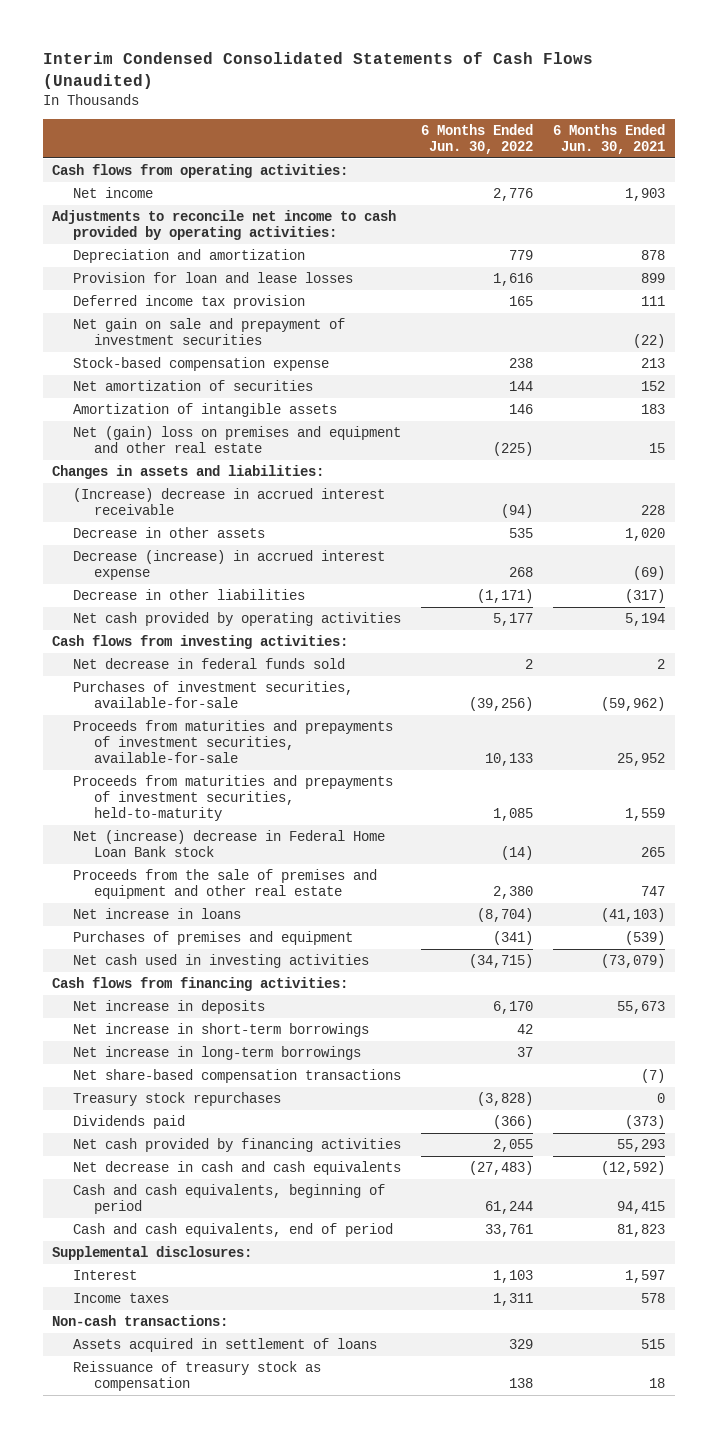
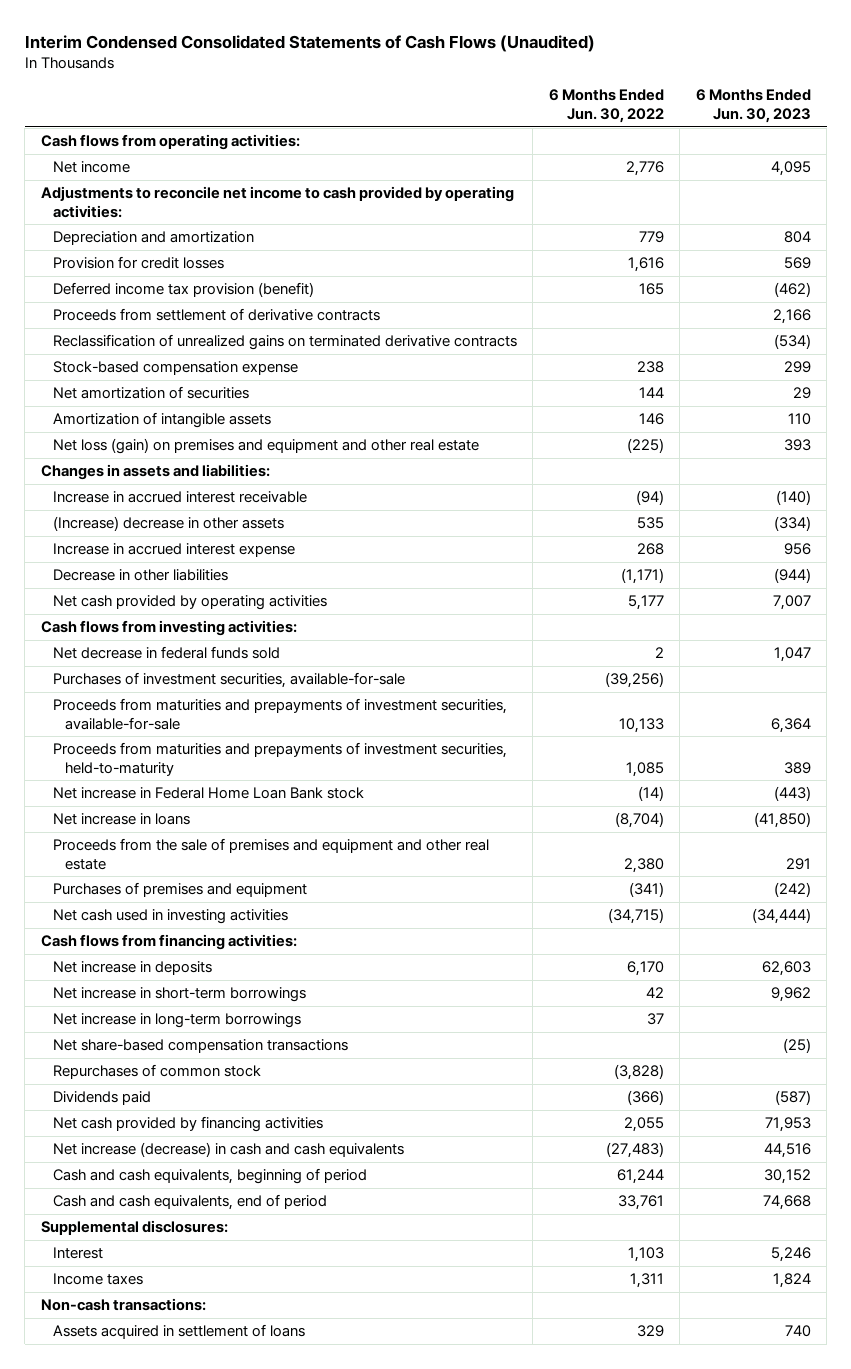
- | 6 Months Ended Jun. 30, 2022 | 6 Months Ended Jun. 30, 2021
+ | 6 Months Ended Jun. 30, 2022 | 6 Months Ended Jun. 30, 2023
- Provision for loan and lease losses | 1,616 | 899
- Deferred income tax provision | 165 | 111
- Net gain on sale and prepayment of investment securities | | (22)
+ Provision for credit losses | 1,616 | 569
+ Deferred income tax provision (benefit) | 165 | (462)
+ Proceeds from settlement of derivative contracts | | 2,166
+ Reclassification of unrealized gains on terminated derivative contracts | | (534)
- Net (gain) loss on premises and equipment and other real estate | (225) | 15
+ Net loss (gain) on premises and equipment and other real estate | (225) | 393
- (Increase) decrease in accrued interest receivable | (94) | 228
- Decrease in other assets | 535 | 1,020
- Decrease (increase) in accrued interest expense | 268 | (69)
+ Increase in accrued interest receivable | (94) | (140)
+ (Increase) decrease in other assets | 535 | (334)
+ Increase in accrued interest expense | 268 | 956
- Net (increase) decrease in Federal Home Loan Bank stock | (14) | 265
+ Net increase in Federal Home Loan Bank stock | (14) | (443)
moved down: Proceeds from the sale of premises and equipment and other real estate | 2,380 | 291
- Treasury stock repurchases | (3,828) | 0
+ Repurchases of common stock | (3,828) |
- Net decrease in cash and cash equivalents | (27,483) | (12,592)
+ Net increase (decrease) in cash and cash equivalents | (27,483) | 44,516
- Reissuance of treasury stock as compensation | 138 | 18

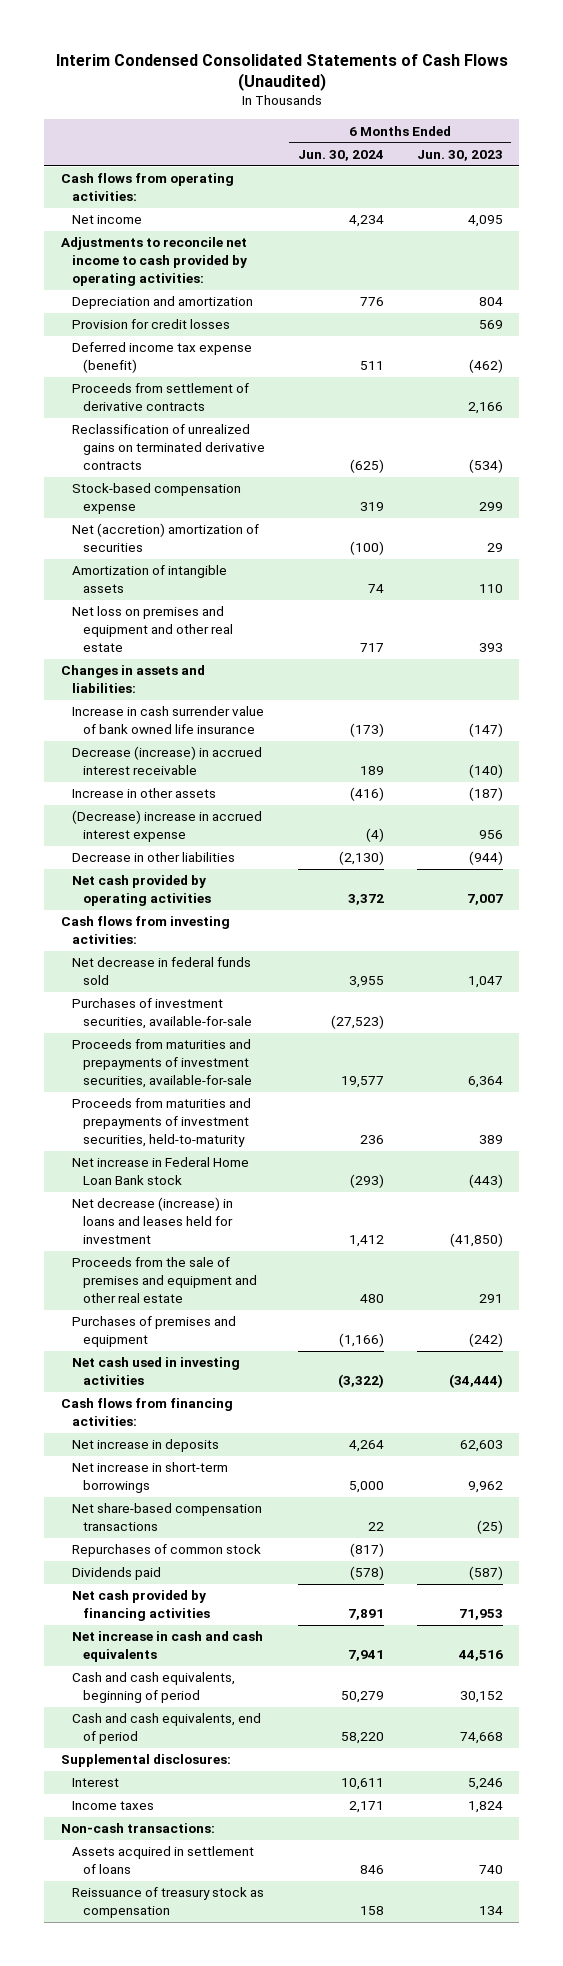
- | 6 Months Ended Jun. 30, 2022 | 6 Months Ended Jun. 30, 2023
+ | 6 Months Ended Jun. 30, 2024 | 6 Months Ended Jun. 30, 2023
- Deferred income tax provision (benefit) | 165 | (462)
+ Deferred income tax expense (benefit) | 511 | (462)
- Net amortization of securities | 144 | 29
+ Net (accretion) amortization of securities | (100) | 29
- Net loss (gain) on premises and equipment and other real estate | (225) | 393
+ Net loss on premises and equipment and other real estate | 717 | 393
- Increase in accrued interest receivable | (94) | (140)
- (Increase) decrease in other assets | 535 | (334)
- Increase in accrued interest expense | 268 | 956
+ Increase in cash surrender value of bank owned life insurance | (173) | (147)
+ Decrease (increase) in accrued interest receivable | 189 | (140)
+ Increase in other assets | (416) | (187)
+ (Decrease) increase in accrued interest expense | (4) | 956
- Net increase in loans | (8,704) | (41,850)
+ Net decrease (increase) in loans and leases held for investment | 1,412 | (41,850)
- Net increase in long-term borrowings | 37 |
- Net increase (decrease) in cash and cash equivalents | (27,483) | 44,516
+ Net increase in cash and cash equivalents | 7,941 | 44,516
+ Reissuance of treasury stock as compensation | 158 | 134

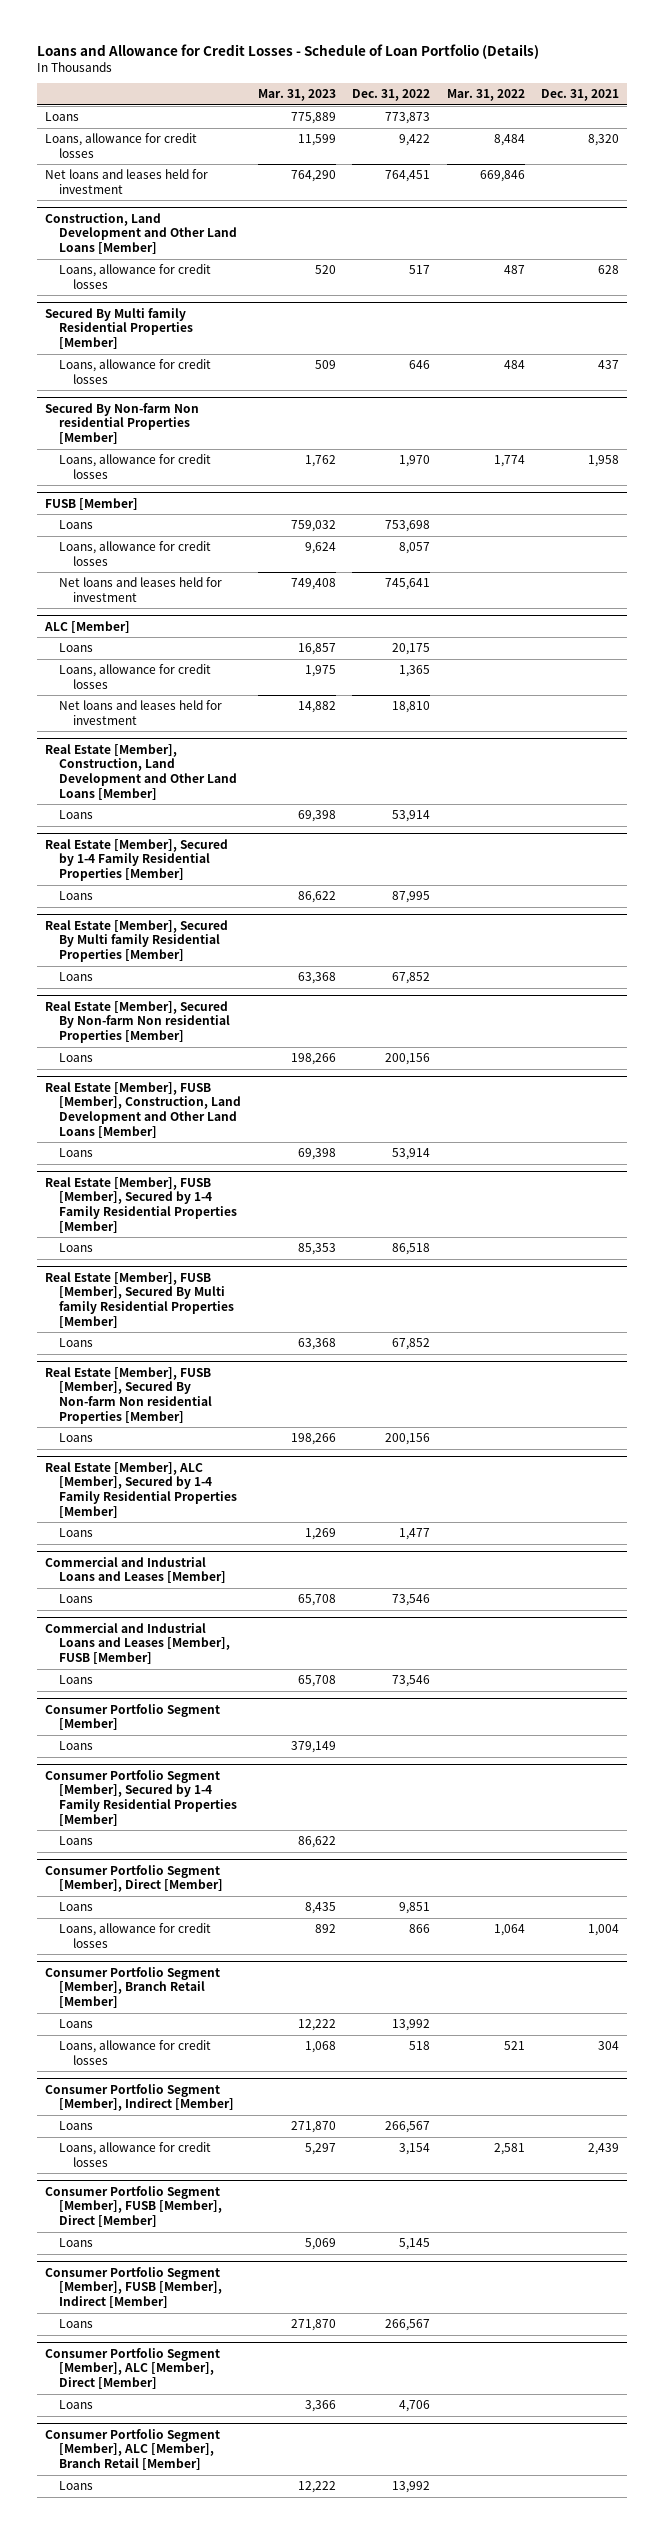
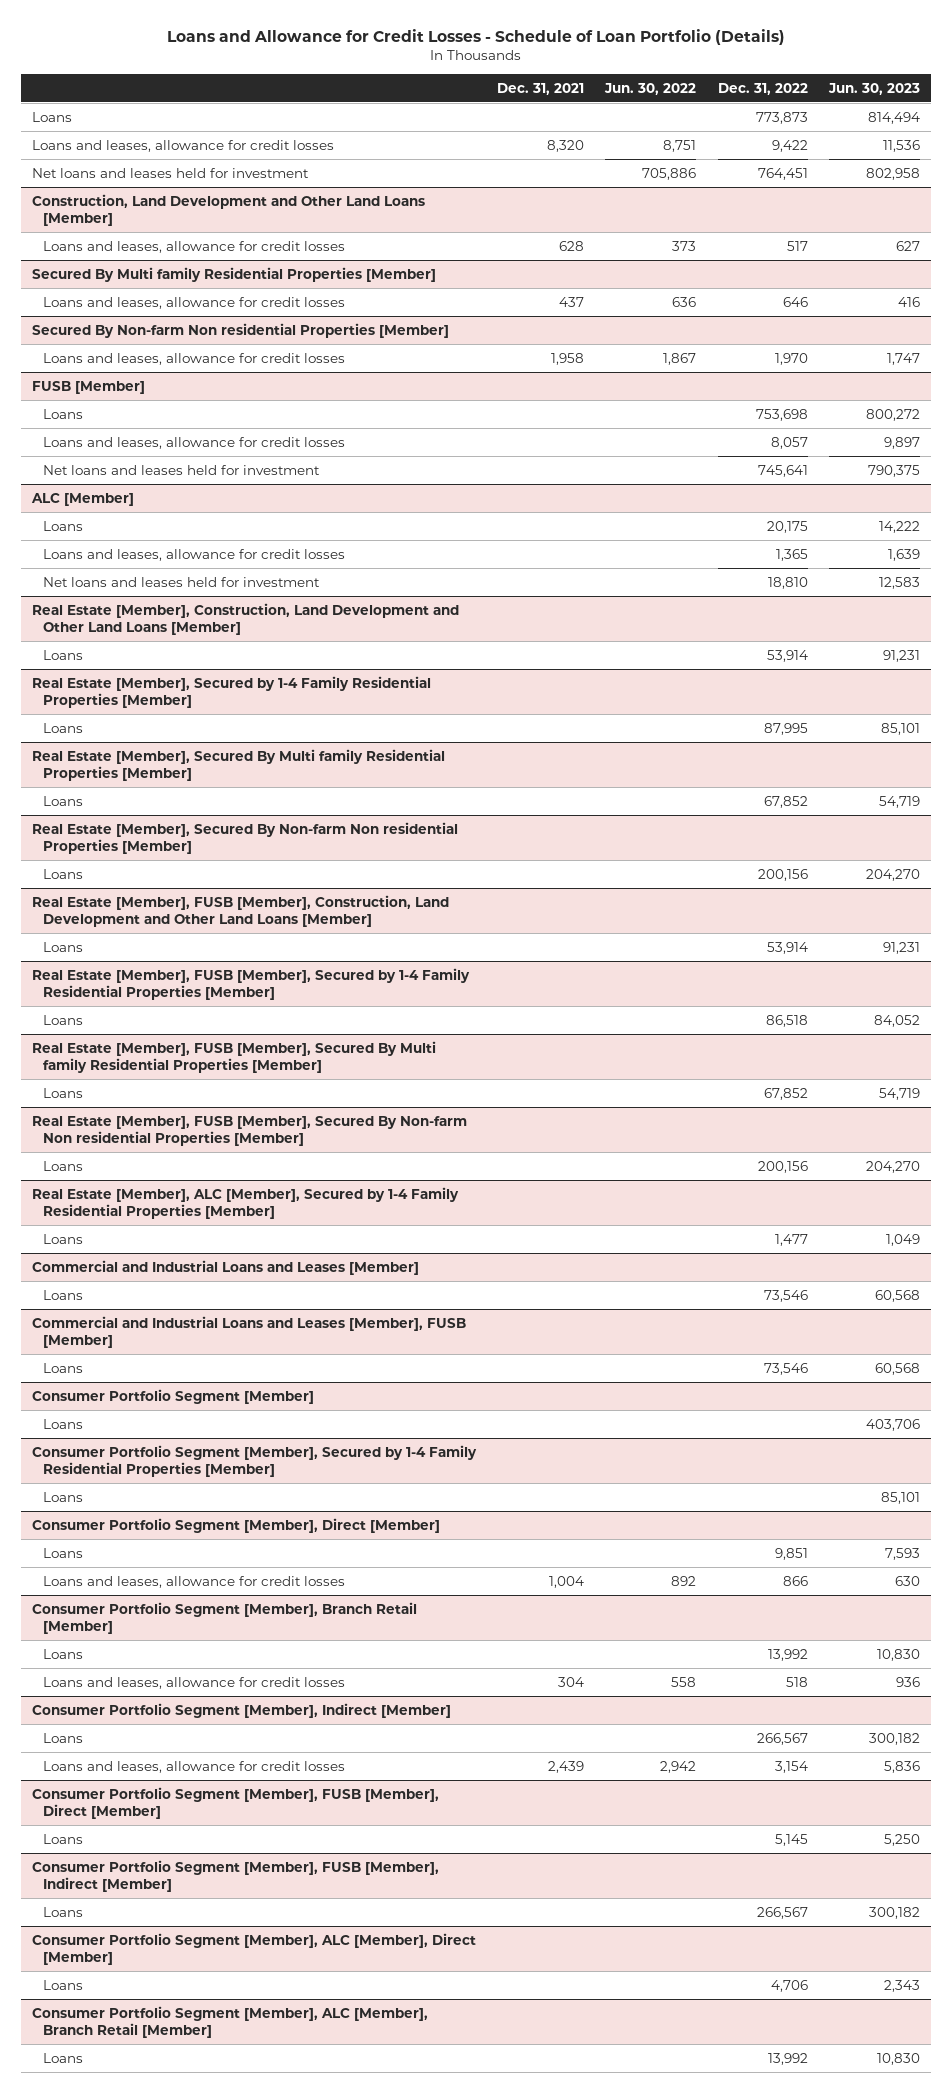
- | Mar. 31, 2023 | Dec. 31, 2022 | Mar. 31, 2022 | Dec. 31, 2021
+ | Dec. 31, 2021 | Jun. 30, 2022 | Dec. 31, 2022 | Jun. 30, 2023
- Loans, allowance for credit losses | 11,599 | 9,422 | 8,484 | 8,320
+ Loans and leases, allowance for credit losses | 8,320 | 8,751 | 9,422 | 11,536
@ Construction, Land Development and Other Land Loans [Member]
- Loans, allowance for credit losses | 520 | 517 | 487 | 628
+ Loans and leases, allowance for credit losses | 628 | 373 | 517 | 627
@ Secured By Multi family Residential Properties [Member]
- Loans, allowance for credit losses | 509 | 646 | 484 | 437
+ Loans and leases, allowance for credit losses | 437 | 636 | 646 | 416
@ Secured By Non-farm Non residential Properties [Member]
- Loans, allowance for credit losses | 1,762 | 1,970 | 1,774 | 1,958
+ Loans and leases, allowance for credit losses | 1,958 | 1,867 | 1,970 | 1,747
@ FUSB [Member]
- Loans, allowance for credit losses | 9,624 | 8,057 | |
+ Loans and leases, allowance for credit losses | | | 8,057 | 9,897
@ ALC [Member]
- Loans, allowance for credit losses | 1,975 | 1,365 | |
+ Loans and leases, allowance for credit losses | | | 1,365 | 1,639
@ Consumer Portfolio Segment [Member], Direct [Member]
- Loans, allowance for credit losses | 892 | 866 | 1,064 | 1,004
+ Loans and leases, allowance for credit losses | 1,004 | 892 | 866 | 630
@ Consumer Portfolio Segment [Member], Branch Retail [Member]
- Loans, allowance for credit losses | 1,068 | 518 | 521 | 304
+ Loans and leases, allowance for credit losses | 304 | 558 | 518 | 936
@ Consumer Portfolio Segment [Member], Indirect [Member]
- Loans, allowance for credit losses | 5,297 | 3,154 | 2,581 | 2,439
+ Loans and leases, allowance for credit losses | 2,439 | 2,942 | 3,154 | 5,836

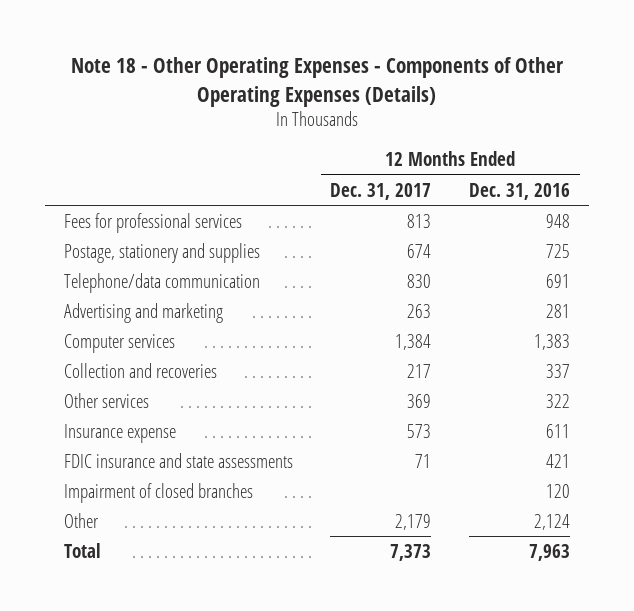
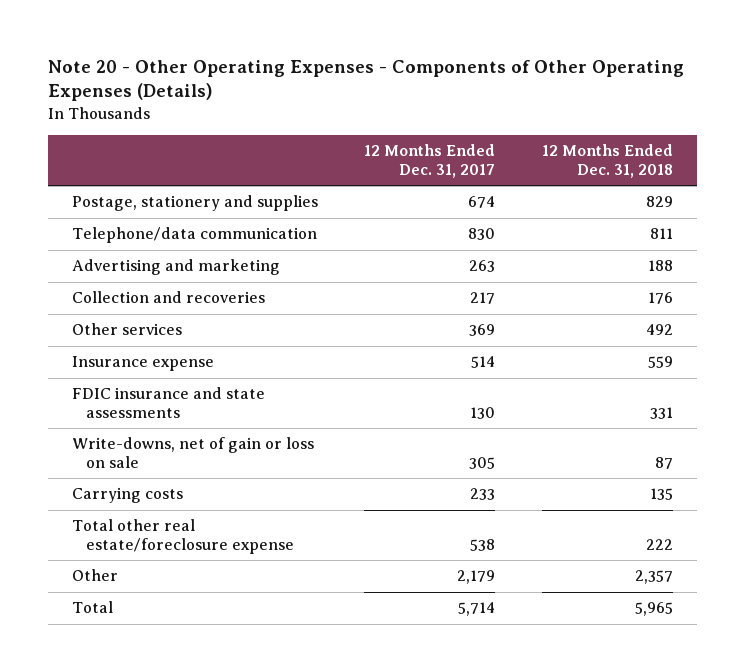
- Note 18 - Other Operating Expenses - Components of Other Operating Expenses (Details)
+ Note 20 - Other Operating Expenses - Components of Other Operating Expenses (Details)
- | 12 Months Ended Dec. 31, 2017 | 12 Months Ended Dec. 31, 2016
+ | 12 Months Ended Dec. 31, 2017 | 12 Months Ended Dec. 31, 2018
- Fees for professional services | 813 | 948
- Computer services | 1,384 | 1,383
- Insurance expense | 573 | 611
- FDIC insurance and state assessments | 71 | 421
- Impairment of closed branches | | 120
+ Insurance expense | 514 | 559
+ FDIC insurance and state assessments | 130 | 331
+ Write-downs, net of gain or loss on sale | 305 | 87
+ Carrying costs | 233 | 135
+ Total other real estate/foreclosure expense | 538 | 222
- Total | 7,373 | 7,963
+ Total | 5,714 | 5,965

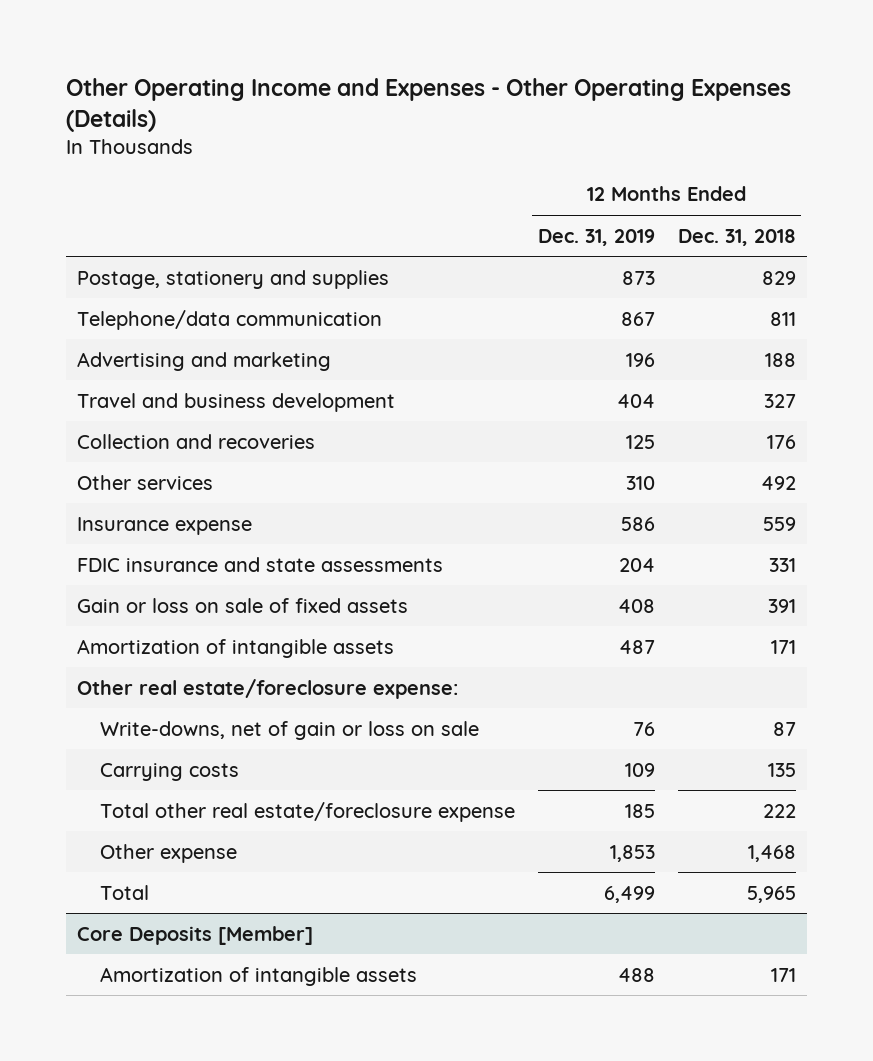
- Note 20 - Other Operating Expenses - Components of Other Operating Expenses (Details)
+ Other Operating Income and Expenses - Other Operating Expenses (Details)
- | 12 Months Ended Dec. 31, 2017 | 12 Months Ended Dec. 31, 2018
+ | 12 Months Ended Dec. 31, 2019 | 12 Months Ended Dec. 31, 2018
+ Travel and business development | 404 | 327
+ Gain or loss on sale of fixed assets | 408 | 391
+ Amortization of intangible assets | 487 | 171
+ Other real estate/foreclosure expense:
- Other | 2,179 | 2,357
+ Other expense | 1,853 | 1,468
+ Core Deposits [Member]
+ Amortization of intangible assets | 488 | 171

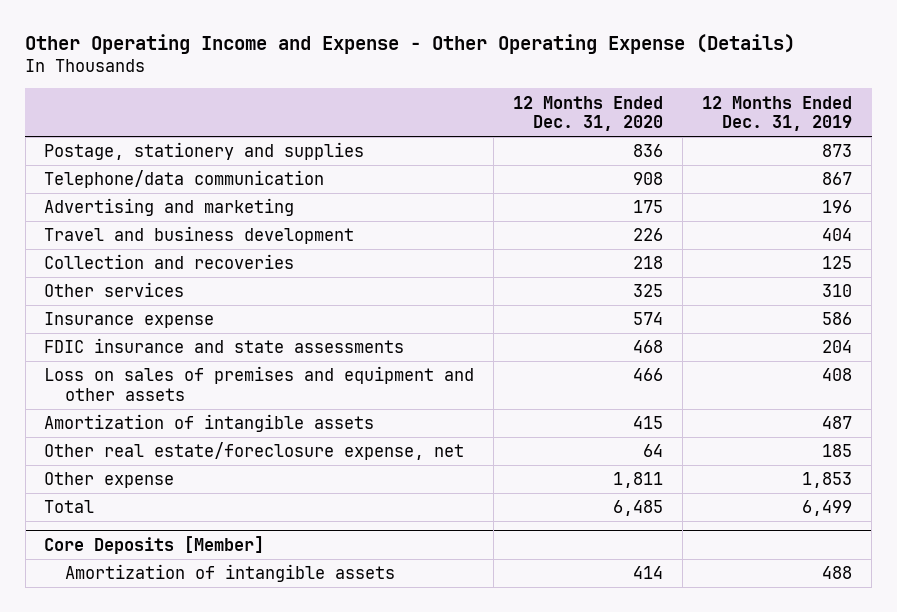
- Other Operating Income and Expenses - Other Operating Expenses (Details)
+ Other Operating Income and Expense - Other Operating Expense (Details)
- | 12 Months Ended Dec. 31, 2019 | 12 Months Ended Dec. 31, 2018
+ | 12 Months Ended Dec. 31, 2020 | 12 Months Ended Dec. 31, 2019
- Gain or loss on sale of fixed assets | 408 | 391
+ Loss on sales of premises and equipment and other assets | 466 | 408
- Other real estate/foreclosure expense:
- Write-downs, net of gain or loss on sale | 76 | 87
- Carrying costs | 109 | 135
- Total other real estate/foreclosure expense | 185 | 222
+ Other real estate/foreclosure expense, net | 64 | 185

